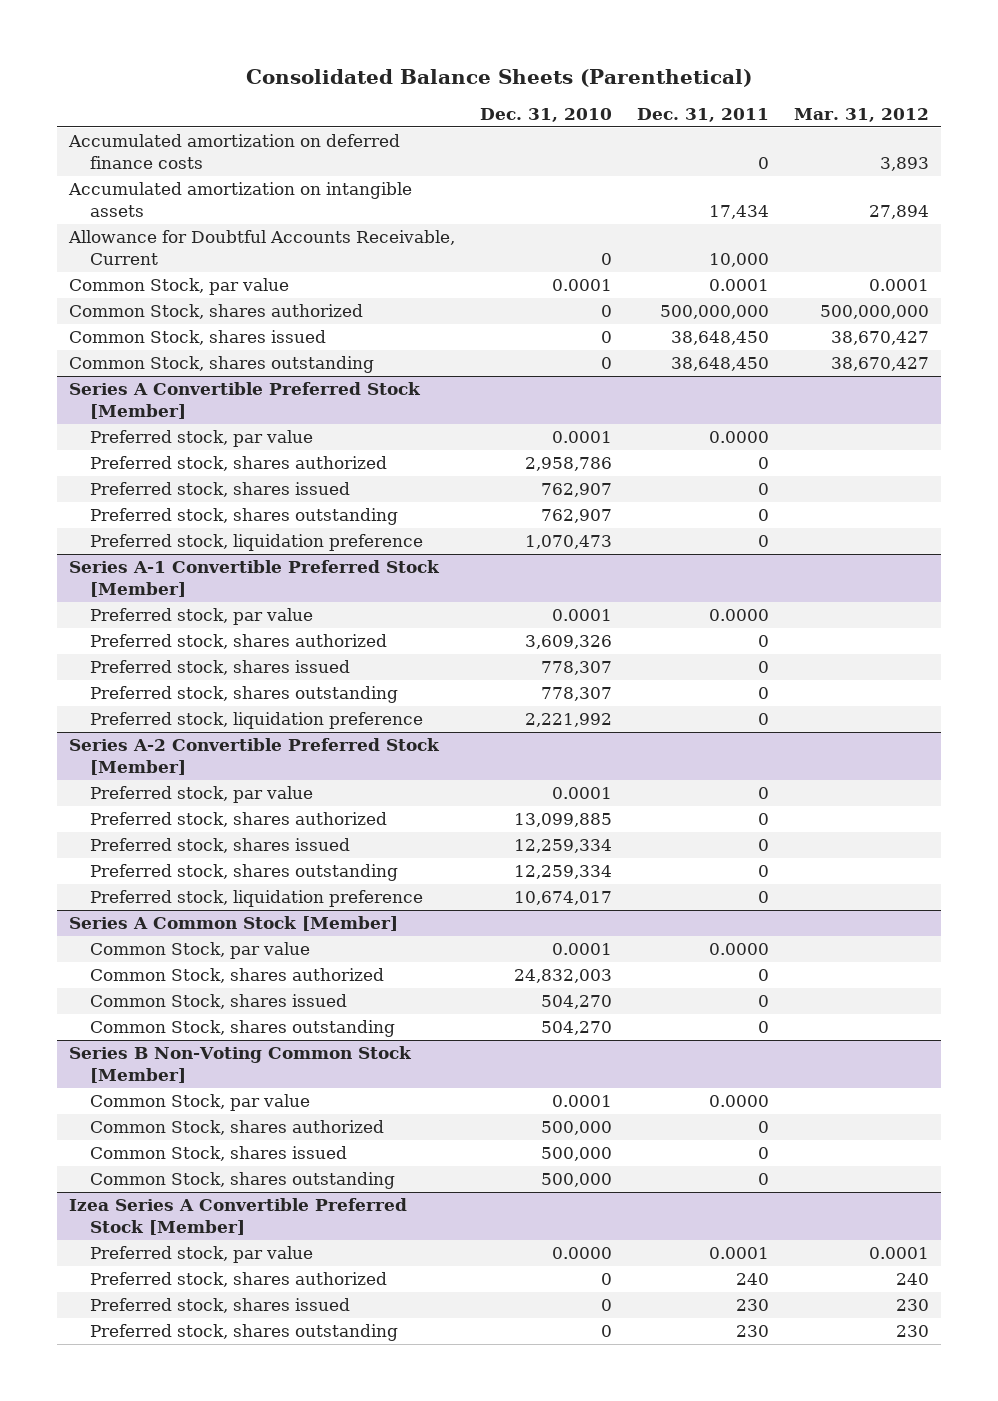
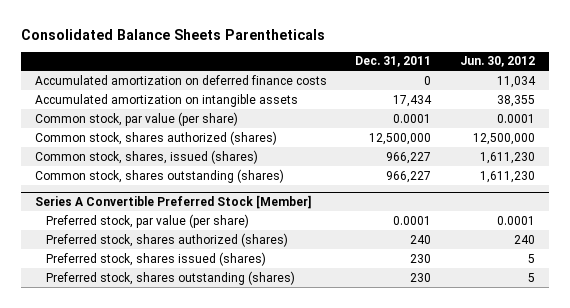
- Consolidated Balance Sheets (Parenthetical)
+ Consolidated Balance Sheets Parentheticals
- | Dec. 31, 2010 | Dec. 31, 2011 | Mar. 31, 2012
+ | Dec. 31, 2011 | Jun. 30, 2012
- Allowance for Doubtful Accounts Receivable, Current | 0 | 10,000 |
- Common Stock, par value | 0.0001 | 0.0001 | 0.0001
- Common Stock, shares authorized | 0 | 500,000,000 | 500,000,000
- Common Stock, shares issued | 0 | 38,648,450 | 38,670,427
- Common Stock, shares outstanding | 0 | 38,648,450 | 38,670,427
+ Common stock, par value (per share) | 0.0001 | 0.0001
+ Common stock, shares authorized (shares) | 12,500,000 | 12,500,000
+ Common stock, shares, issued (shares) | 966,227 | 1,611,230
+ Common stock, shares outstanding (shares) | 966,227 | 1,611,230
@ Series A Convertible Preferred Stock [Member]
- Preferred stock, par value | 0.0001 | 0.0000 |
- Preferred stock, shares authorized | 2,958,786 | 0 |
- Preferred stock, shares issued | 762,907 | 0 |
- Preferred stock, shares outstanding | 762,907 | 0 |
- Preferred stock, liquidation preference | 1,070,473 | 0 |
- Series A-1 Convertible Preferred Stock [Member]
- Preferred stock, par value | 0.0001 | 0.0000 |
- Preferred stock, shares authorized | 3,609,326 | 0 |
- Preferred stock, shares issued | 778,307 | 0 |
- Preferred stock, shares outstanding | 778,307 | 0 |
- Preferred stock, liquidation preference | 2,221,992 | 0 |
- Series A-2 Convertible Preferred Stock [Member]
- Preferred stock, par value | 0.0001 | 0 |
- Preferred stock, shares authorized | 13,099,885 | 0 |
- Preferred stock, shares issued | 12,259,334 | 0 |
- Preferred stock, shares outstanding | 12,259,334 | 0 |
- Preferred stock, liquidation preference | 10,674,017 | 0 |
- Series A Common Stock [Member]
- Common Stock, par value | 0.0001 | 0.0000 |
- Common Stock, shares authorized | 24,832,003 | 0 |
- Common Stock, shares issued | 504,270 | 0 |
- Common Stock, shares outstanding | 504,270 | 0 |
- Series B Non-Voting Common Stock [Member]
- Common Stock, par value | 0.0001 | 0.0000 |
- Common Stock, shares authorized | 500,000 | 0 |
- Common Stock, shares issued | 500,000 | 0 |
- Common Stock, shares outstanding | 500,000 | 0 |
- Izea Series A Convertible Preferred Stock [Member]
- Preferred stock, par value | 0.0000 | 0.0001 | 0.0001
- Preferred stock, shares authorized | 0 | 240 | 240
- Preferred stock, shares issued | 0 | 230 | 230
- Preferred stock, shares outstanding | 0 | 230 | 230
@ Series A Convertible Preferred Stock [Member]
+ Preferred stock, par value (per share) | 0.0001 | 0.0001
+ Preferred stock, shares authorized (shares) | 240 | 240
+ Preferred stock, shares issued (shares) | 230 | 5
+ Preferred stock, shares outstanding (shares) | 230 | 5

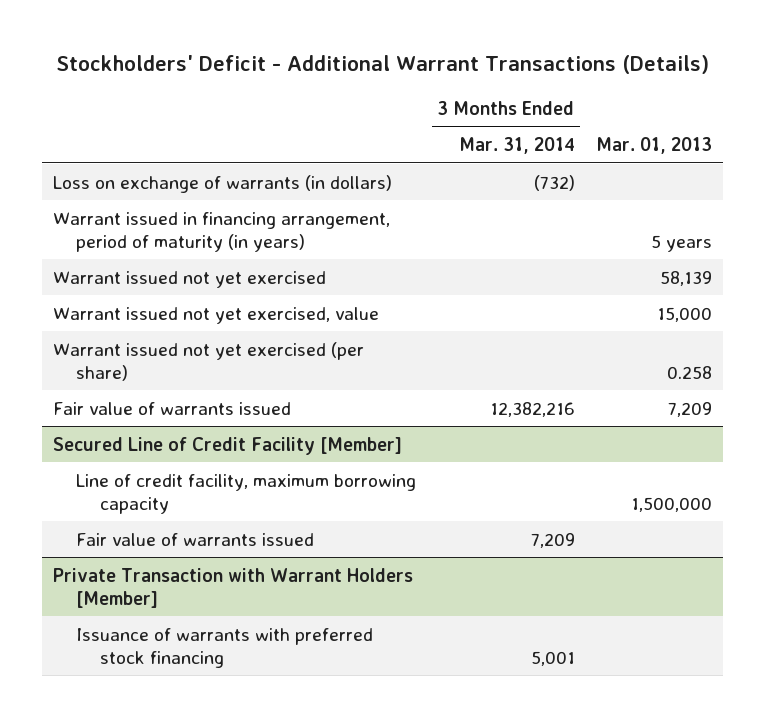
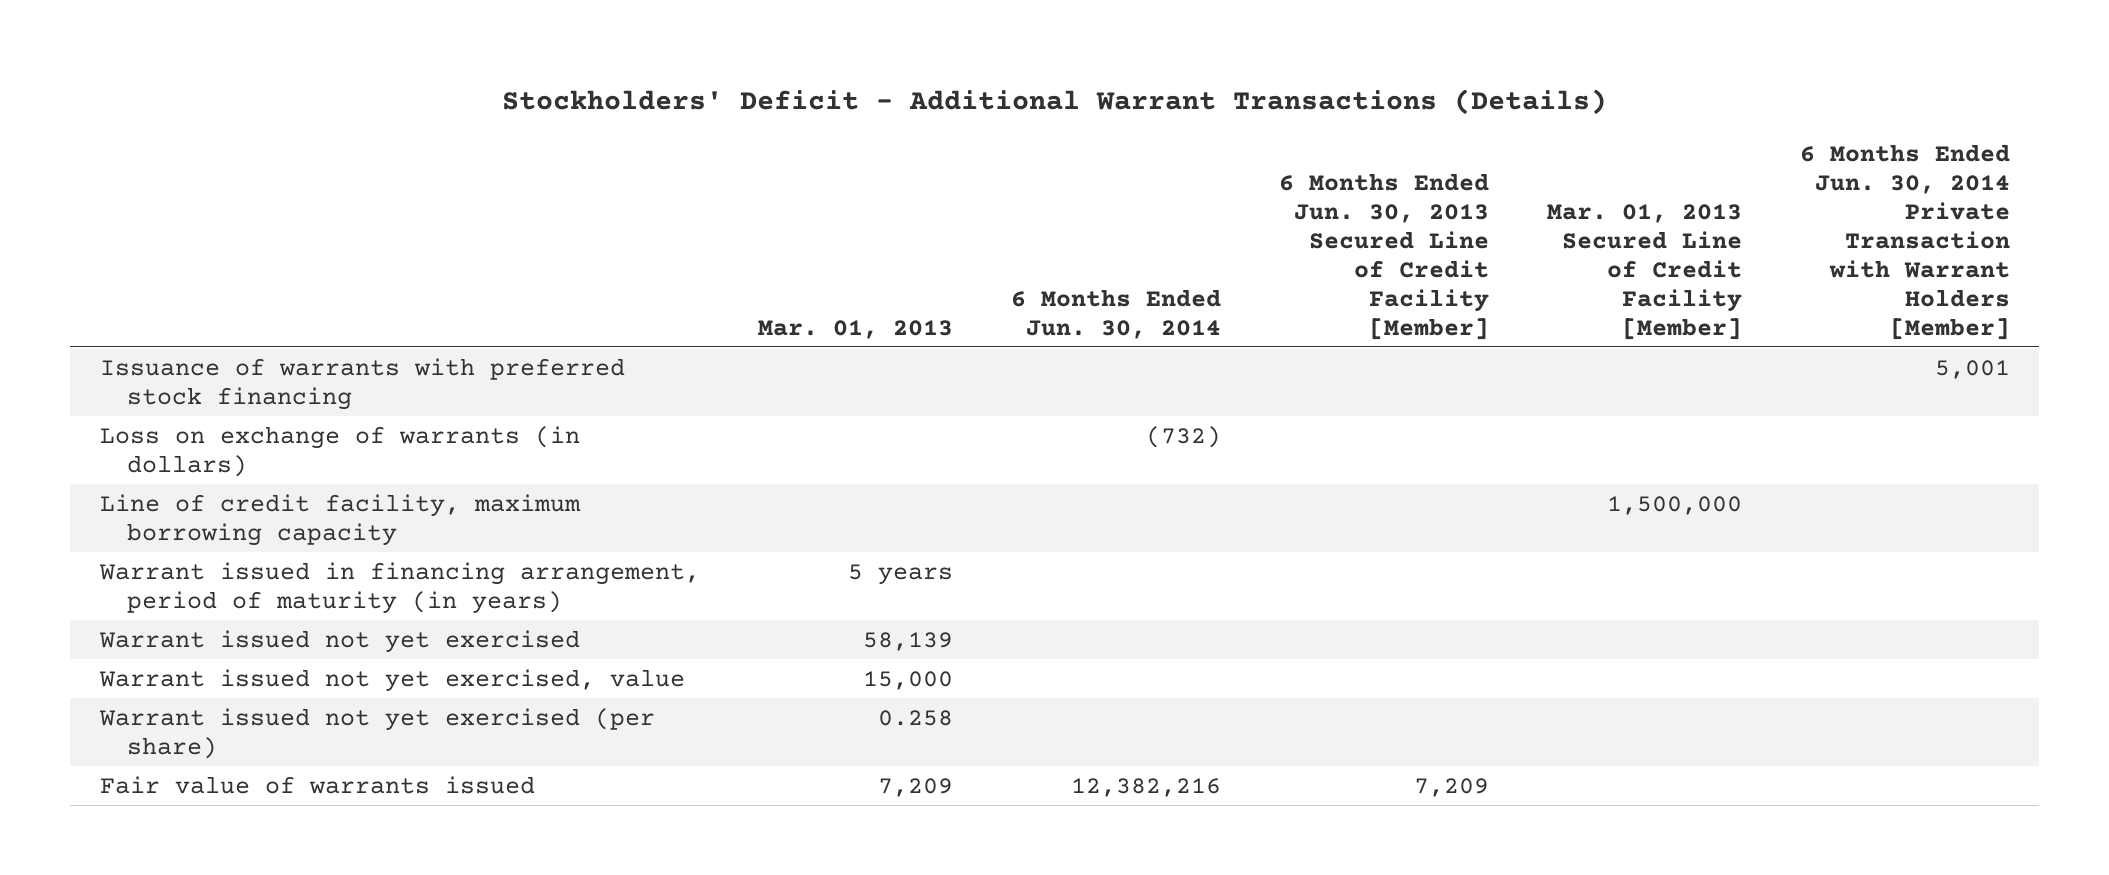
- | 3 Months Ended Mar. 31, 2014 | Mar. 01, 2013
+ | Mar. 01, 2013 | 6 Months Ended Jun. 30, 2014 | 6 Months Ended Jun. 30, 2013 Secured Line of Credit Facility [Member] | Mar. 01, 2013 Secured Line of Credit Facility [Member] | 6 Months Ended Jun. 30, 2014 Private Transaction with Warrant Holders [Member]
+ Issuance of warrants with preferred stock financing | | | | | 5,001
+ Line of credit facility, maximum borrowing capacity | | | | 1,500,000 |
- Secured Line of Credit Facility [Member]
- Line of credit facility, maximum borrowing capacity | | 1,500,000
- Fair value of warrants issued | 7,209 |
- Private Transaction with Warrant Holders [Member]
- Issuance of warrants with preferred stock financing | 5,001 |

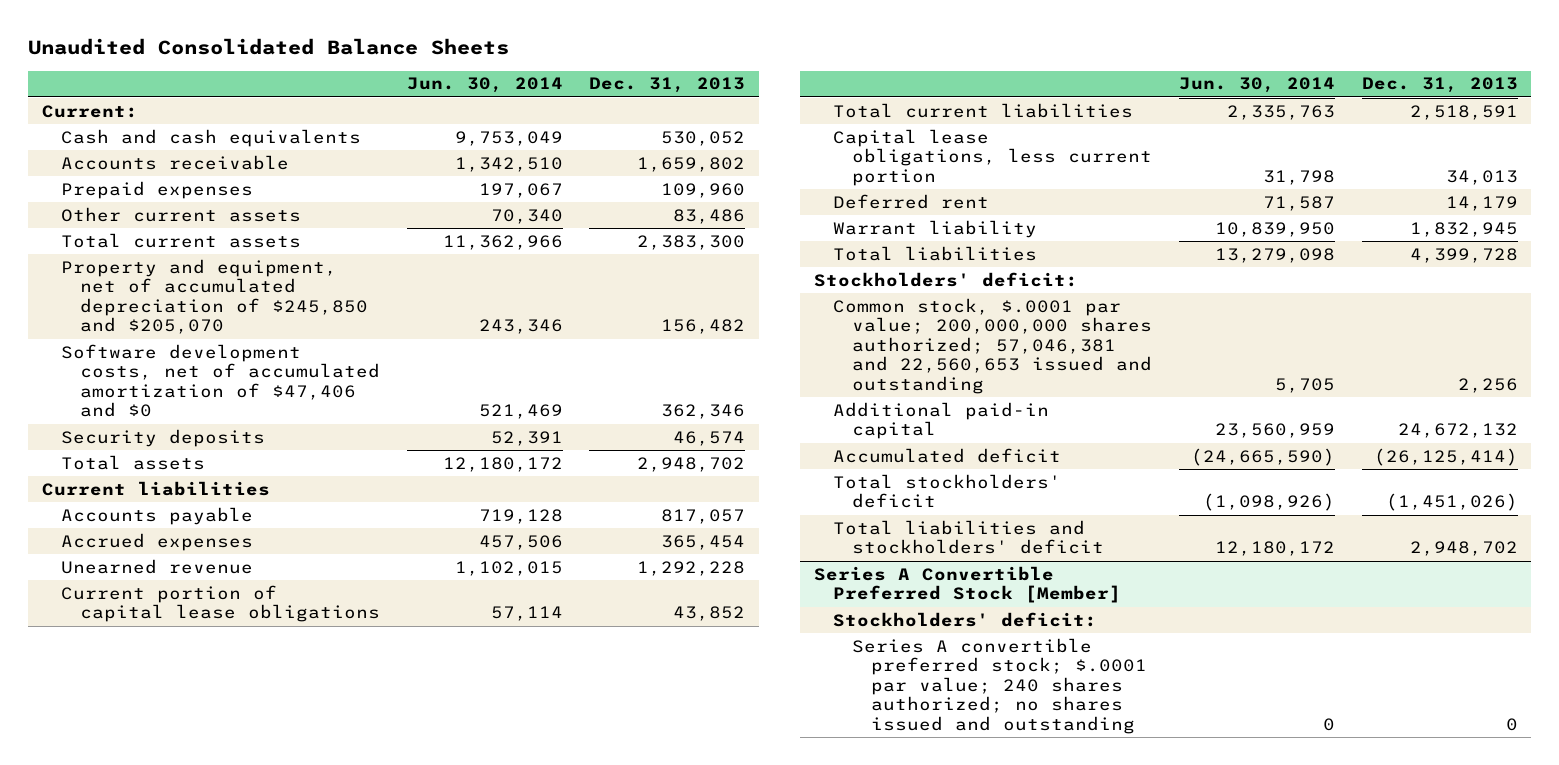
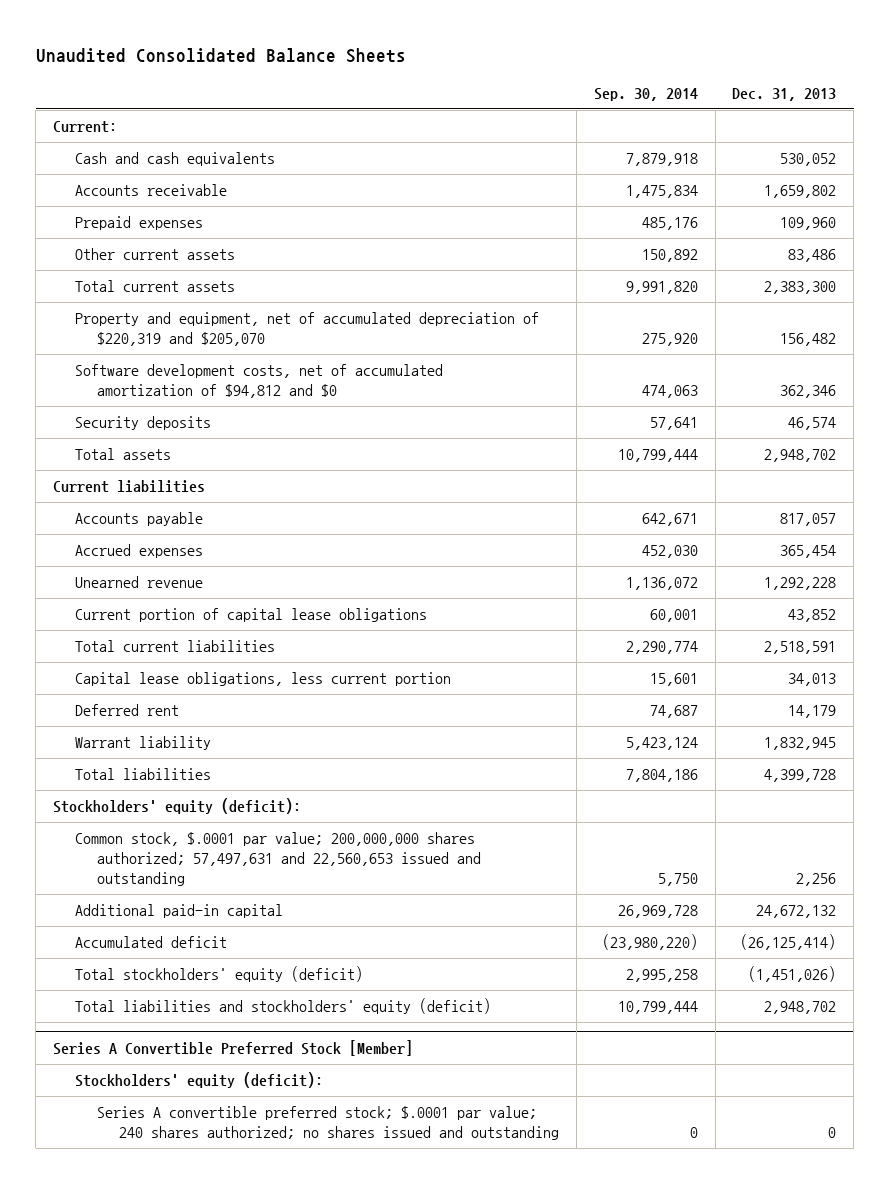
- | Jun. 30, 2014 | Dec. 31, 2013
+ | Sep. 30, 2014 | Dec. 31, 2013
- Property and equipment, net of accumulated depreciation of $245,850 and $205,070 | 243,346 | 156,482
- Software development costs, net of accumulated amortization of $47,406 and $0 | 521,469 | 362,346
+ Property and equipment, net of accumulated depreciation of $220,319 and $205,070 | 275,920 | 156,482
+ Software development costs, net of accumulated amortization of $94,812 and $0 | 474,063 | 362,346
- Stockholders' deficit:
- Common stock, $.0001 par value; 200,000,000 shares authorized; 57,046,381 and 22,560,653 issued and outstanding | 5,705 | 2,256
+ Stockholders' equity (deficit):
+ Common stock, $.0001 par value; 200,000,000 shares authorized; 57,497,631 and 22,560,653 issued and outstanding | 5,750 | 2,256
- Total stockholders' deficit | (1,098,926) | (1,451,026)
- Total liabilities and stockholders' deficit | 12,180,172 | 2,948,702
+ Total stockholders' equity (deficit) | 2,995,258 | (1,451,026)
+ Total liabilities and stockholders' equity (deficit) | 10,799,444 | 2,948,702
@ Series A Convertible Preferred Stock [Member]
- Stockholders' deficit:
+ Stockholders' equity (deficit):

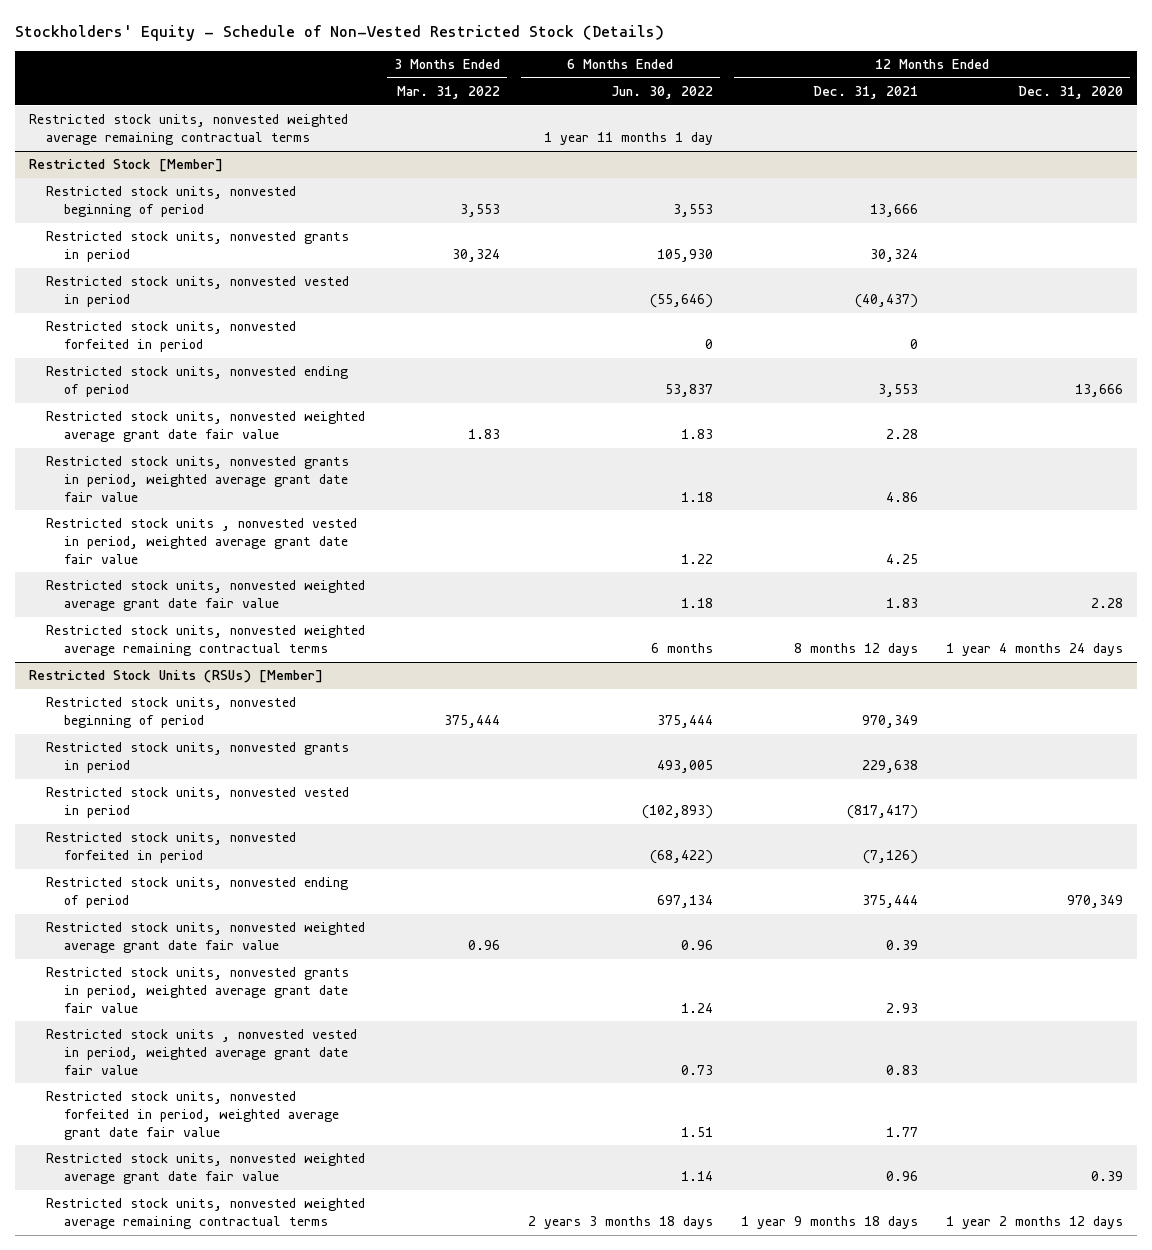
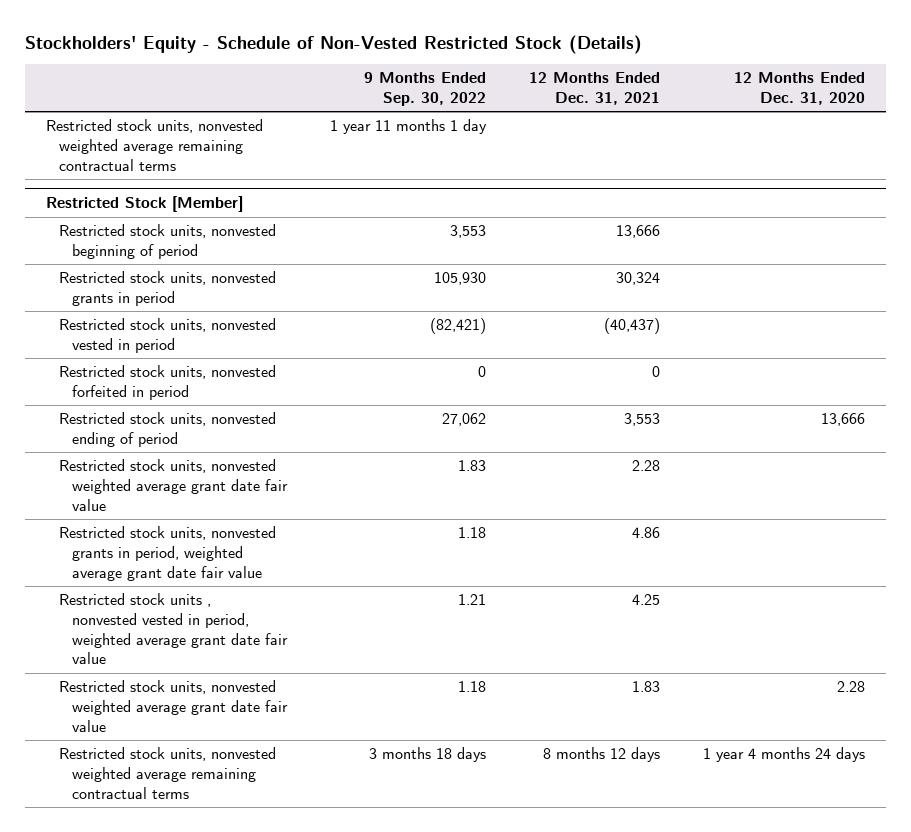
- | 3 Months Ended Mar. 31, 2022 | 6 Months Ended Jun. 30, 2022 | 12 Months Ended Dec. 31, 2021 | 12 Months Ended Dec. 31, 2020
+ | 9 Months Ended Sep. 30, 2022 | 12 Months Ended Dec. 31, 2021 | 12 Months Ended Dec. 31, 2020
- Restricted Stock Units (RSUs) [Member]
- Restricted stock units, nonvested beginning of period | 375,444 | 375,444 | 970,349 |
- Restricted stock units, nonvested grants in period | | 493,005 | 229,638 |
- Restricted stock units, nonvested vested in period | | (102,893) | (817,417) |
- Restricted stock units, nonvested forfeited in period | | (68,422) | (7,126) |
- Restricted stock units, nonvested ending of period | | 697,134 | 375,444 | 970,349
- Restricted stock units, nonvested weighted average grant date fair value | 0.96 | 0.96 | 0.39 |
- Restricted stock units, nonvested grants in period, weighted average grant date fair value | | 1.24 | 2.93 |
- Restricted stock units , nonvested vested in period, weighted average grant date fair value | | 0.73 | 0.83 |
- Restricted stock units, nonvested forfeited in period, weighted average grant date fair value | | 1.51 | 1.77 |
- Restricted stock units, nonvested weighted average grant date fair value | | 1.14 | 0.96 | 0.39
- Restricted stock units, nonvested weighted average remaining contractual terms | | 2 years 3 months 18 days | 1 year 9 months 18 days | 1 year 2 months 12 days

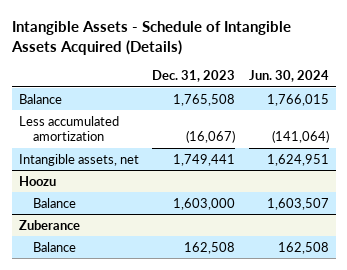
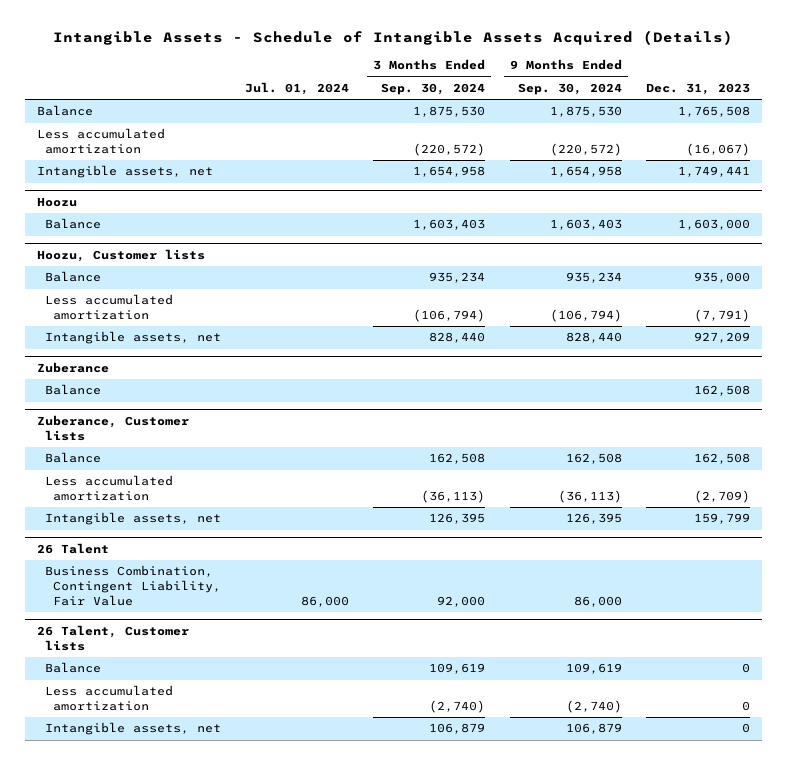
- | Dec. 31, 2023 | Jun. 30, 2024
+ | Jul. 01, 2024 | 3 Months Ended Sep. 30, 2024 | 9 Months Ended Sep. 30, 2024 | Dec. 31, 2023
+ Hoozu, Customer lists
+ Balance | | 935,234 | 935,234 | 935,000
+ Less accumulated amortization | | (106,794) | (106,794) | (7,791)
+ Intangible assets, net | | 828,440 | 828,440 | 927,209
+ Zuberance, Customer lists
+ Balance | | 162,508 | 162,508 | 162,508
+ Less accumulated amortization | | (36,113) | (36,113) | (2,709)
+ Intangible assets, net | | 126,395 | 126,395 | 159,799
+ 26 Talent
+ Business Combination, Contingent Liability, Fair Value | 86,000 | 92,000 | 86,000 |
+ 26 Talent, Customer lists
+ Balance | | 109,619 | 109,619 | 0
+ Less accumulated amortization | | (2,740) | (2,740) | 0
+ Intangible assets, net | | 106,879 | 106,879 | 0

